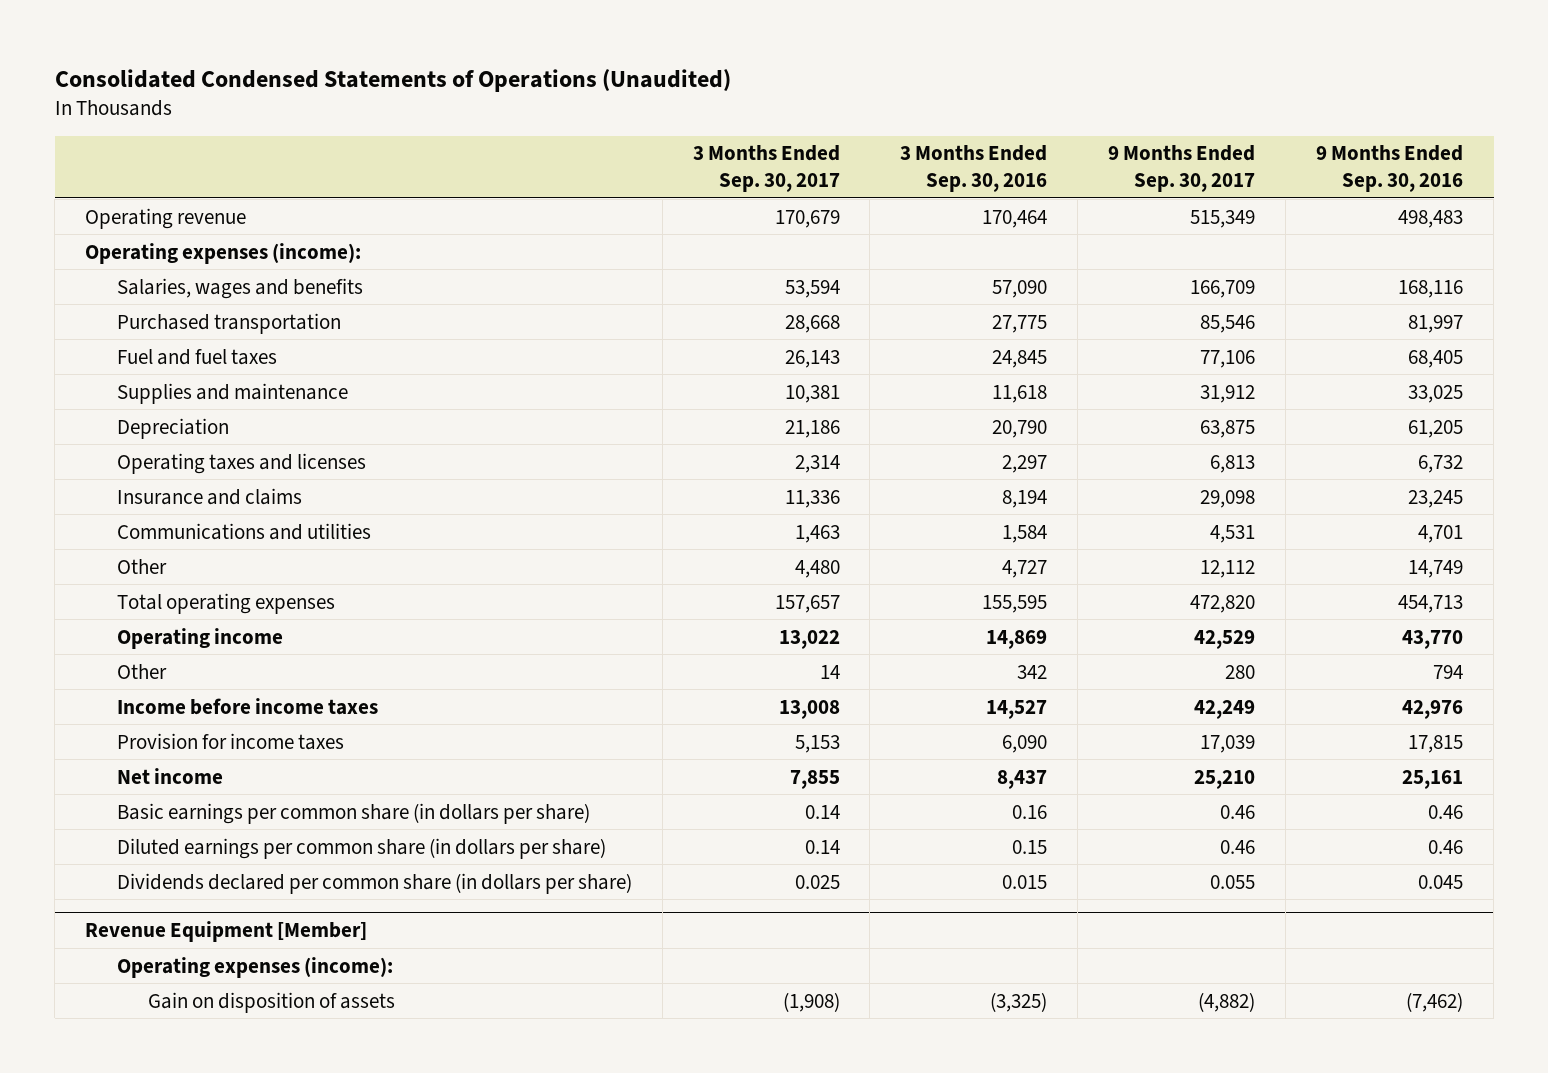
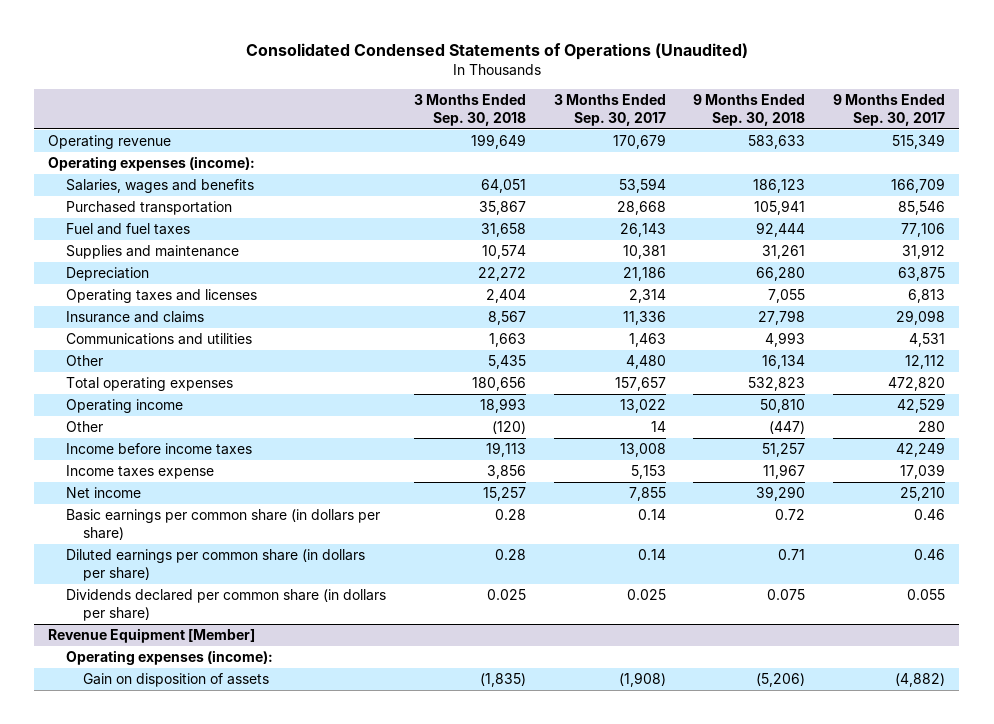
- | 3 Months Ended Sep. 30, 2017 | 3 Months Ended Sep. 30, 2016 | 9 Months Ended Sep. 30, 2017 | 9 Months Ended Sep. 30, 2016
+ | 3 Months Ended Sep. 30, 2018 | 3 Months Ended Sep. 30, 2017 | 9 Months Ended Sep. 30, 2018 | 9 Months Ended Sep. 30, 2017
- Provision for income taxes | 5,153 | 6,090 | 17,039 | 17,815
+ Income taxes expense | 3,856 | 5,153 | 11,967 | 17,039

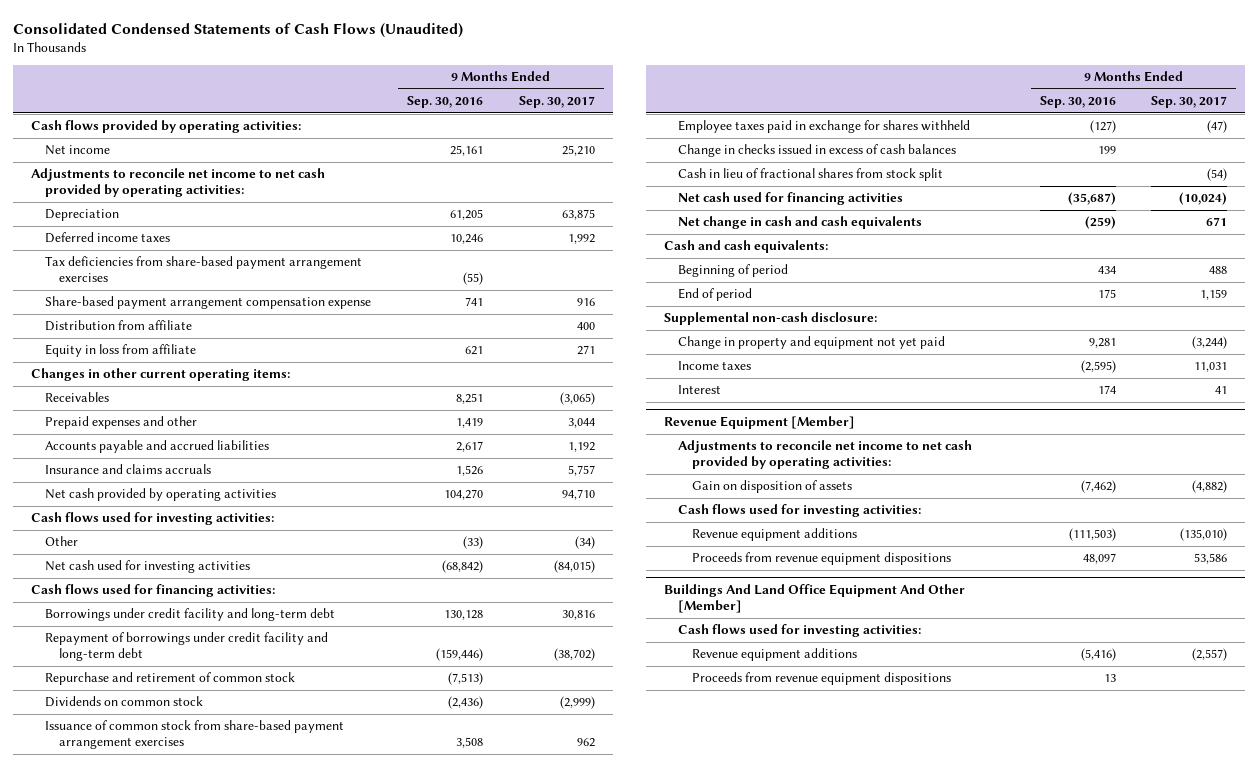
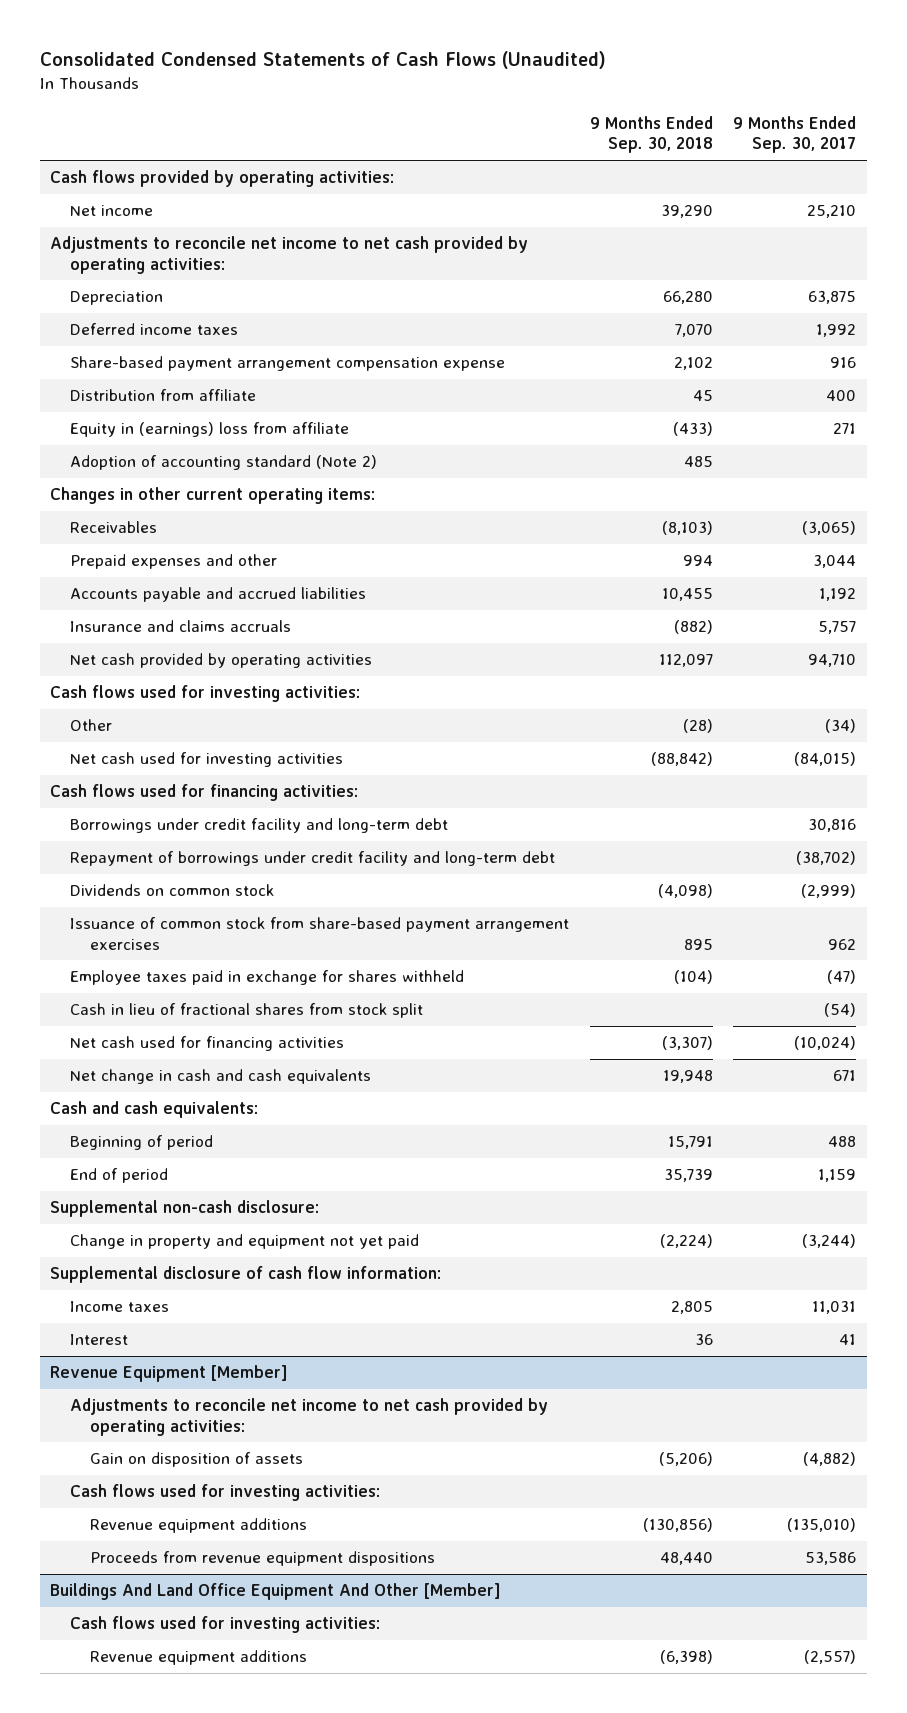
- | 9 Months Ended Sep. 30, 2016 | 9 Months Ended Sep. 30, 2017
+ | 9 Months Ended Sep. 30, 2018 | 9 Months Ended Sep. 30, 2017
- Tax deficiencies from share-based payment arrangement exercises | (55) |
- Equity in loss from affiliate | 621 | 271
+ Equity in (earnings) loss from affiliate | (433) | 271
+ Adoption of accounting standard (Note 2) | 485 |
- Repurchase and retirement of common stock | (7,513) |
- Change in checks issued in excess of cash balances | 199 |
+ Supplemental disclosure of cash flow information:
@ Buildings And Land Office Equipment And Other [Member]
- Proceeds from revenue equipment dispositions | 13 |

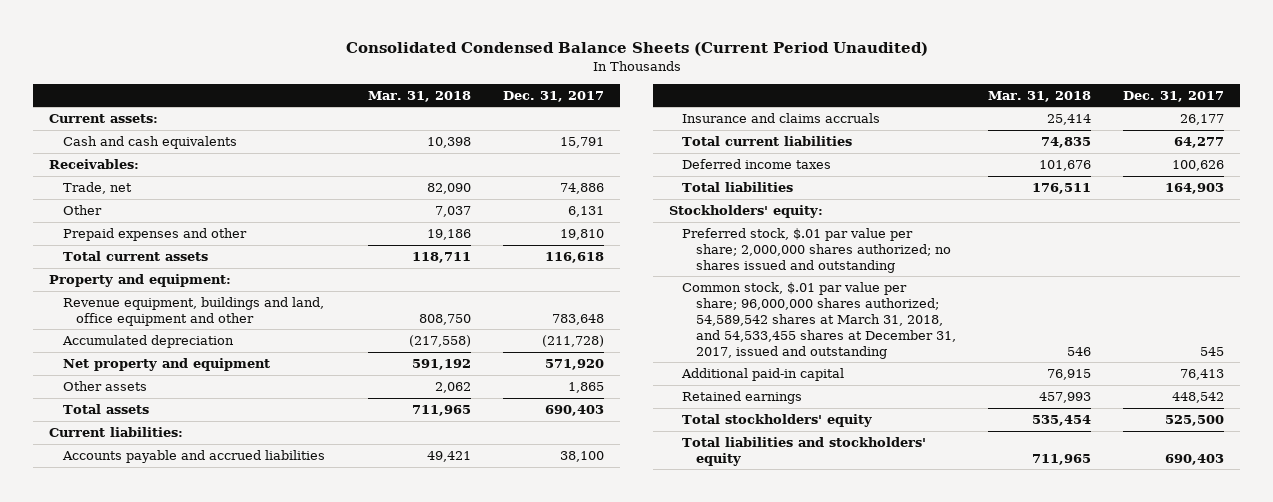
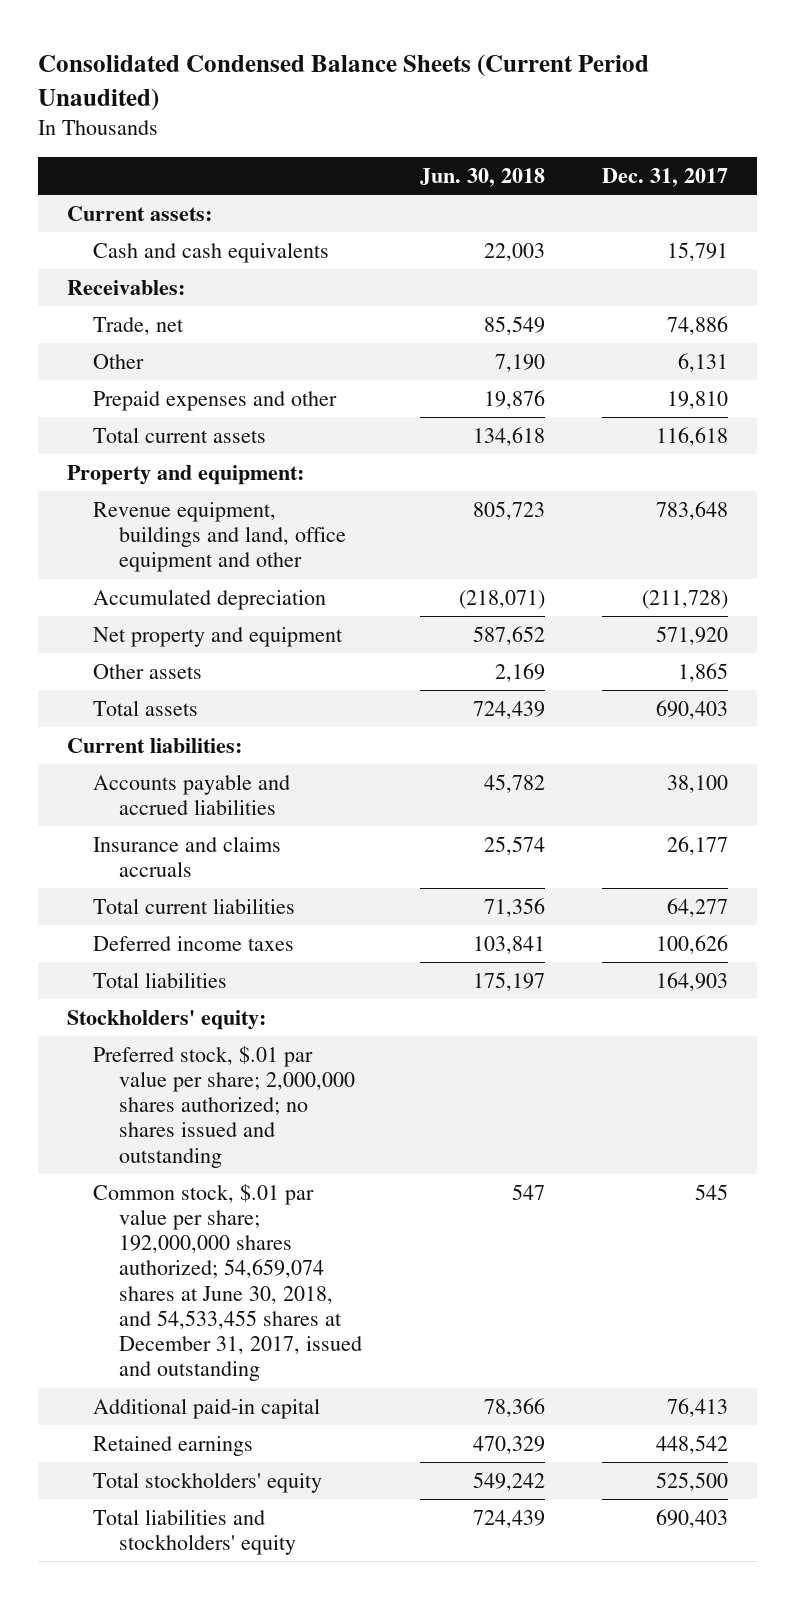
- | Mar. 31, 2018 | Dec. 31, 2017
+ | Jun. 30, 2018 | Dec. 31, 2017
- Common stock, $.01 par value per share; 96,000,000 shares authorized; 54,589,542 shares at March 31, 2018, and 54,533,455 shares at December 31, 2017, issued and outstanding | 546 | 545
+ Common stock, $.01 par value per share; 192,000,000 shares authorized; 54,659,074 shares at June 30, 2018, and 54,533,455 shares at December 31, 2017, issued and outstanding | 547 | 545

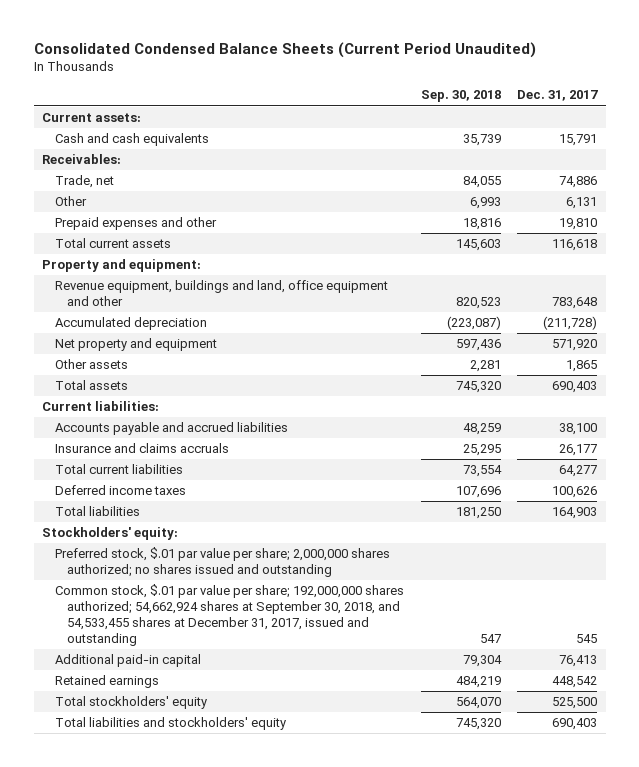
- | Jun. 30, 2018 | Dec. 31, 2017
+ | Sep. 30, 2018 | Dec. 31, 2017
- Common stock, $.01 par value per share; 192,000,000 shares authorized; 54,659,074 shares at June 30, 2018, and 54,533,455 shares at December 31, 2017, issued and outstanding | 547 | 545
+ Common stock, $.01 par value per share; 192,000,000 shares authorized; 54,662,924 shares at September 30, 2018, and 54,533,455 shares at December 31, 2017, issued and outstanding | 547 | 545

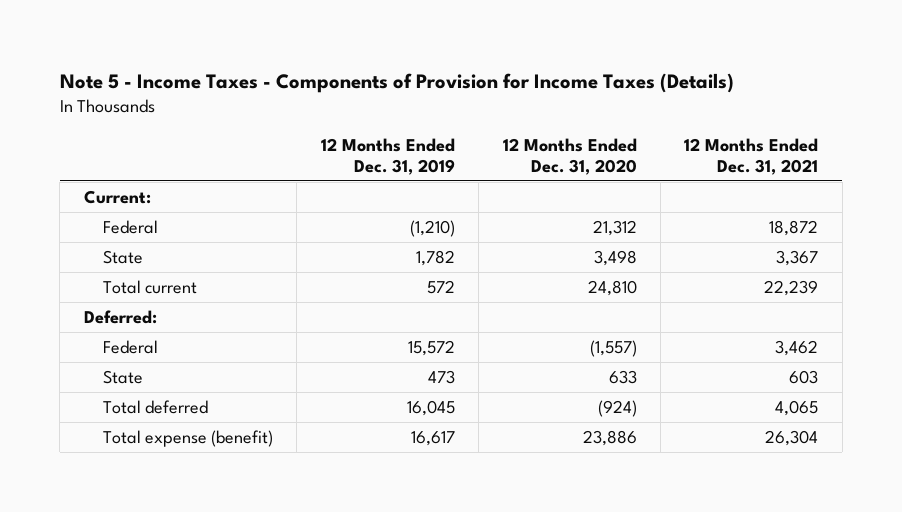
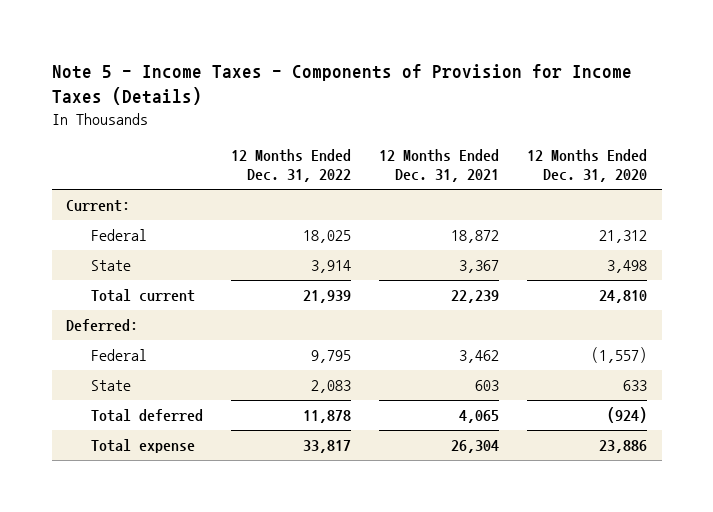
- | 12 Months Ended Dec. 31, 2019 | 12 Months Ended Dec. 31, 2020 | 12 Months Ended Dec. 31, 2021
+ | 12 Months Ended Dec. 31, 2022 | 12 Months Ended Dec. 31, 2021 | 12 Months Ended Dec. 31, 2020
- Total expense (benefit) | 16,617 | 23,886 | 26,304
+ Total expense | 33,817 | 26,304 | 23,886

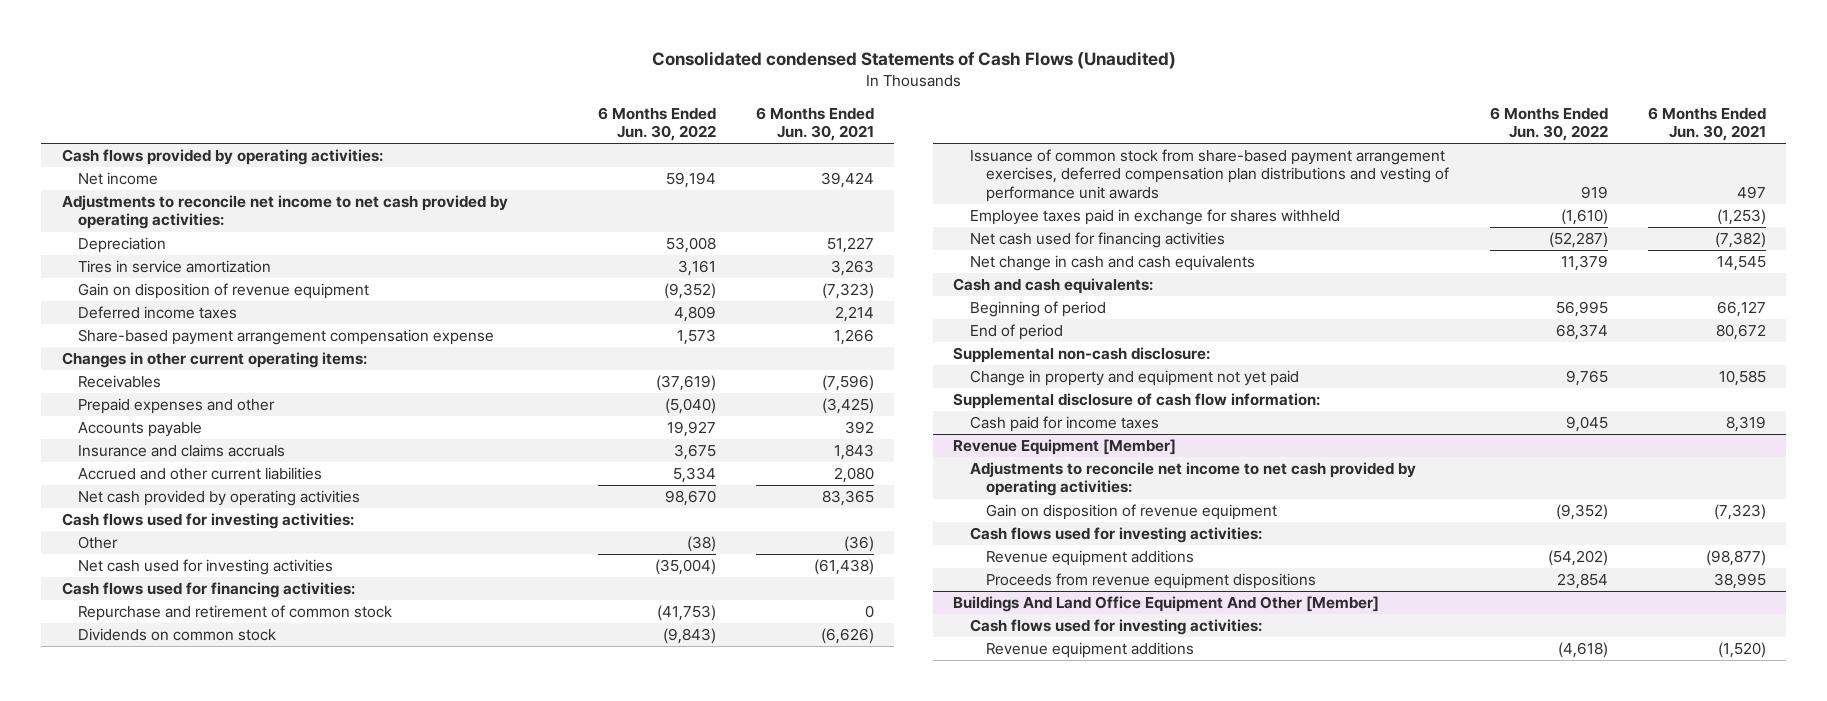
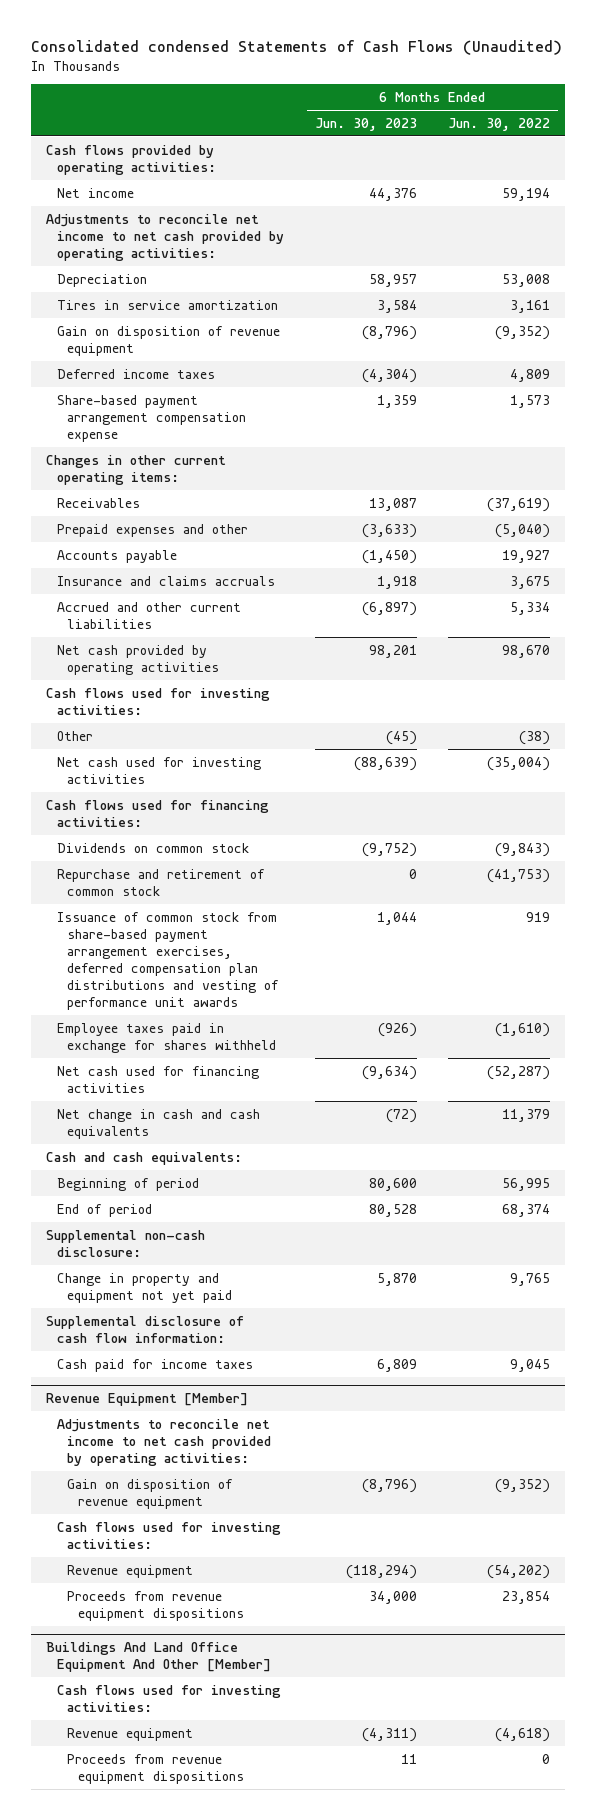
- | 6 Months Ended Jun. 30, 2022 | 6 Months Ended Jun. 30, 2021
+ | 6 Months Ended Jun. 30, 2023 | 6 Months Ended Jun. 30, 2022
moved down: Repurchase and retirement of common stock | 0 | (41,753)
@ Revenue Equipment [Member]
- Revenue equipment additions | (54,202) | (98,877)
+ Revenue equipment | (118,294) | (54,202)
@ Buildings And Land Office Equipment And Other [Member]
- Revenue equipment additions | (4,618) | (1,520)
+ Revenue equipment | (4,311) | (4,618)
+ Proceeds from revenue equipment dispositions | 11 | 0

